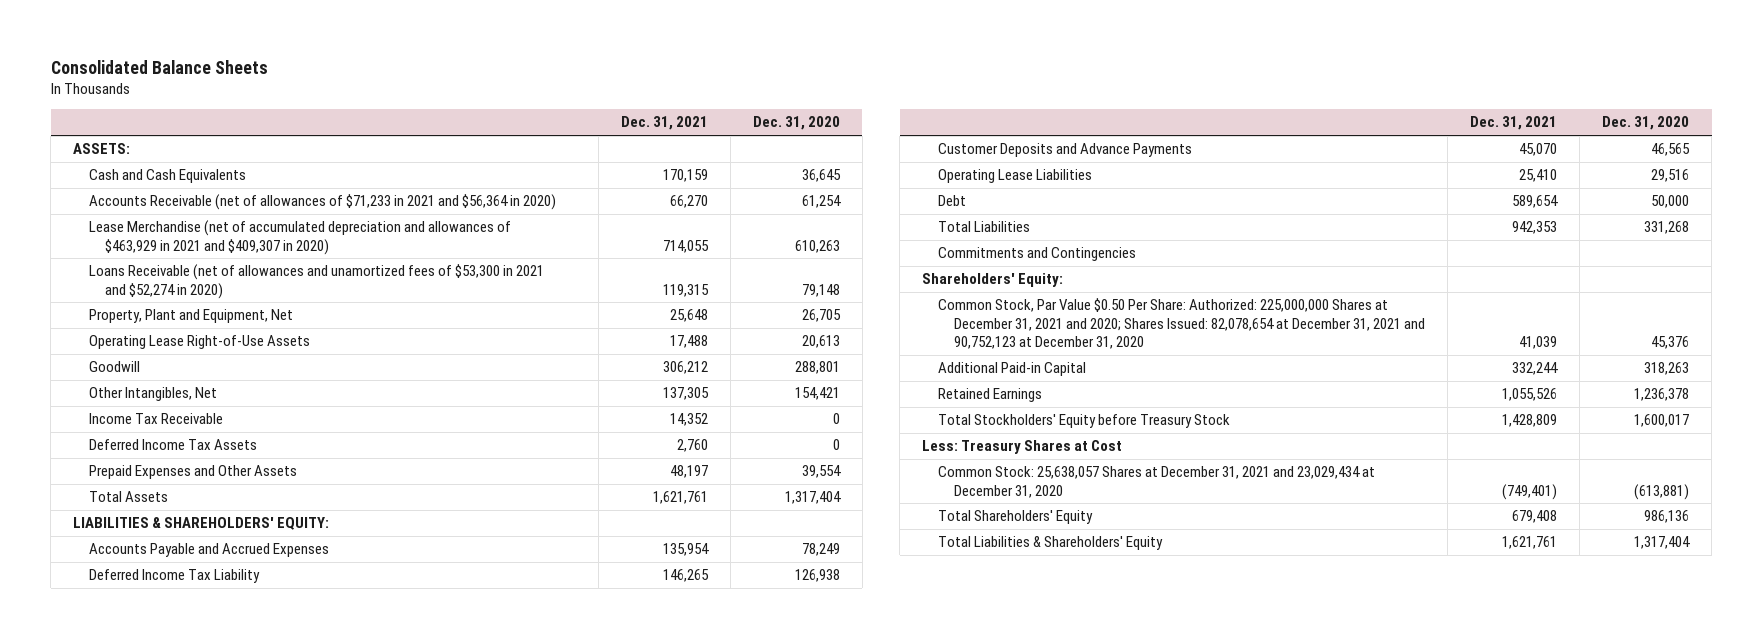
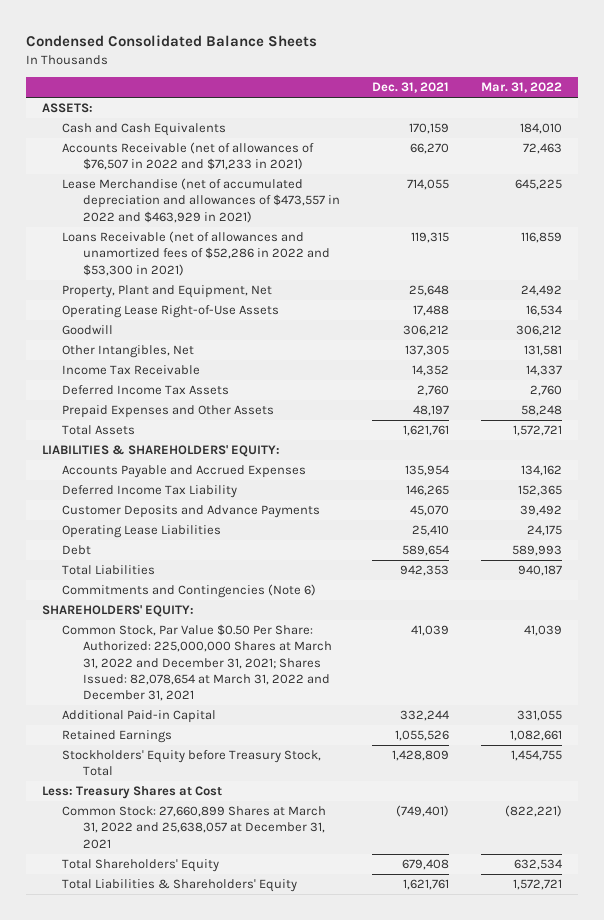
- Consolidated Balance Sheets
+ Condensed Consolidated Balance Sheets
- | Dec. 31, 2021 | Dec. 31, 2020
+ | Dec. 31, 2021 | Mar. 31, 2022
- Accounts Receivable (net of allowances of $71,233 in 2021 and $56,364 in 2020) | 66,270 | 61,254
- Lease Merchandise (net of accumulated depreciation and allowances of $463,929 in 2021 and $409,307 in 2020) | 714,055 | 610,263
- Loans Receivable (net of allowances and unamortized fees of $53,300 in 2021 and $52,274 in 2020) | 119,315 | 79,148
+ Accounts Receivable (net of allowances of $76,507 in 2022 and $71,233 in 2021) | 66,270 | 72,463
+ Lease Merchandise (net of accumulated depreciation and allowances of $473,557 in 2022 and $463,929 in 2021) | 714,055 | 645,225
+ Loans Receivable (net of allowances and unamortized fees of $52,286 in 2022 and $53,300 in 2021) | 119,315 | 116,859
- Commitments and Contingencies
- Shareholders' Equity:
- Common Stock, Par Value $0.50 Per Share: Authorized: 225,000,000 Shares at December 31, 2021 and 2020; Shares Issued: 82,078,654 at December 31, 2021 and 90,752,123 at December 31, 2020 | 41,039 | 45,376
+ Commitments and Contingencies (Note 6)
+ SHAREHOLDERS' EQUITY:
+ Common Stock, Par Value $0.50 Per Share: Authorized: 225,000,000 Shares at March 31, 2022 and December 31, 2021; Shares Issued: 82,078,654 at March 31, 2022 and December 31, 2021 | 41,039 | 41,039
- Total Stockholders' Equity before Treasury Stock | 1,428,809 | 1,600,017
+ Stockholders' Equity before Treasury Stock, Total | 1,428,809 | 1,454,755
- Common Stock: 25,638,057 Shares at December 31, 2021 and 23,029,434 at December 31, 2020 | (749,401) | (613,881)
+ Common Stock: 27,660,899 Shares at March 31, 2022 and 25,638,057 at December 31, 2021 | (749,401) | (822,221)

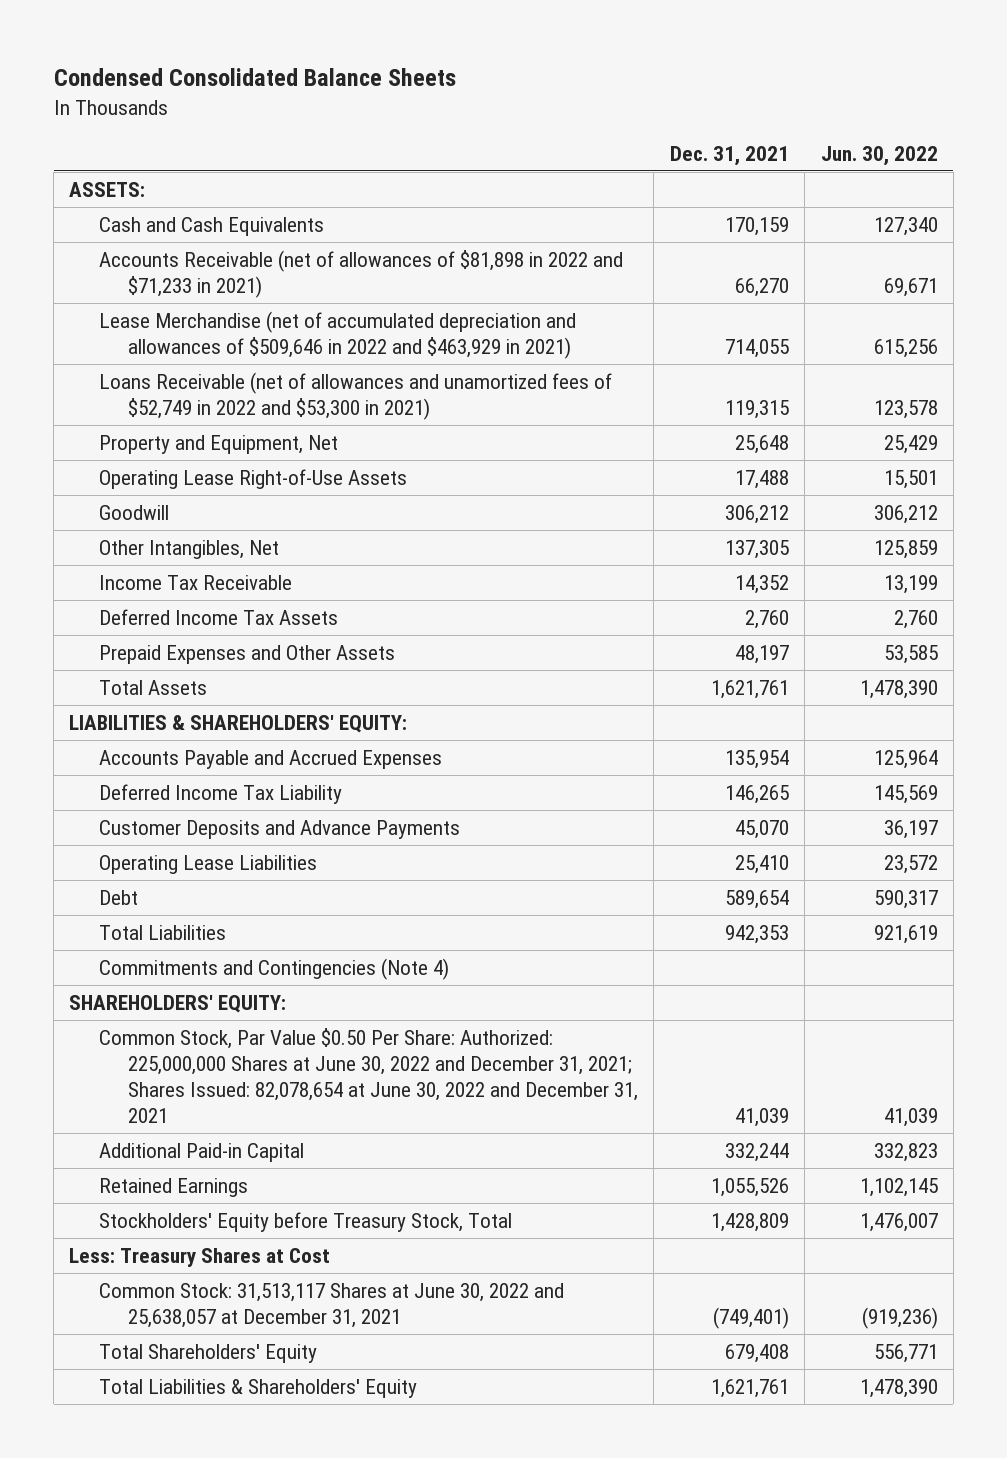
- | Dec. 31, 2021 | Mar. 31, 2022
+ | Dec. 31, 2021 | Jun. 30, 2022
- Accounts Receivable (net of allowances of $76,507 in 2022 and $71,233 in 2021) | 66,270 | 72,463
- Lease Merchandise (net of accumulated depreciation and allowances of $473,557 in 2022 and $463,929 in 2021) | 714,055 | 645,225
- Loans Receivable (net of allowances and unamortized fees of $52,286 in 2022 and $53,300 in 2021) | 119,315 | 116,859
- Property, Plant and Equipment, Net | 25,648 | 24,492
+ Accounts Receivable (net of allowances of $81,898 in 2022 and $71,233 in 2021) | 66,270 | 69,671
+ Lease Merchandise (net of accumulated depreciation and allowances of $509,646 in 2022 and $463,929 in 2021) | 714,055 | 615,256
+ Loans Receivable (net of allowances and unamortized fees of $52,749 in 2022 and $53,300 in 2021) | 119,315 | 123,578
+ Property and Equipment, Net | 25,648 | 25,429
- Commitments and Contingencies (Note 6)
+ Commitments and Contingencies (Note 4)
- Common Stock, Par Value $0.50 Per Share: Authorized: 225,000,000 Shares at March 31, 2022 and December 31, 2021; Shares Issued: 82,078,654 at March 31, 2022 and December 31, 2021 | 41,039 | 41,039
+ Common Stock, Par Value $0.50 Per Share: Authorized: 225,000,000 Shares at June 30, 2022 and December 31, 2021; Shares Issued: 82,078,654 at June 30, 2022 and December 31, 2021 | 41,039 | 41,039
- Common Stock: 27,660,899 Shares at March 31, 2022 and 25,638,057 at December 31, 2021 | (749,401) | (822,221)
+ Common Stock: 31,513,117 Shares at June 30, 2022 and 25,638,057 at December 31, 2021 | (749,401) | (919,236)

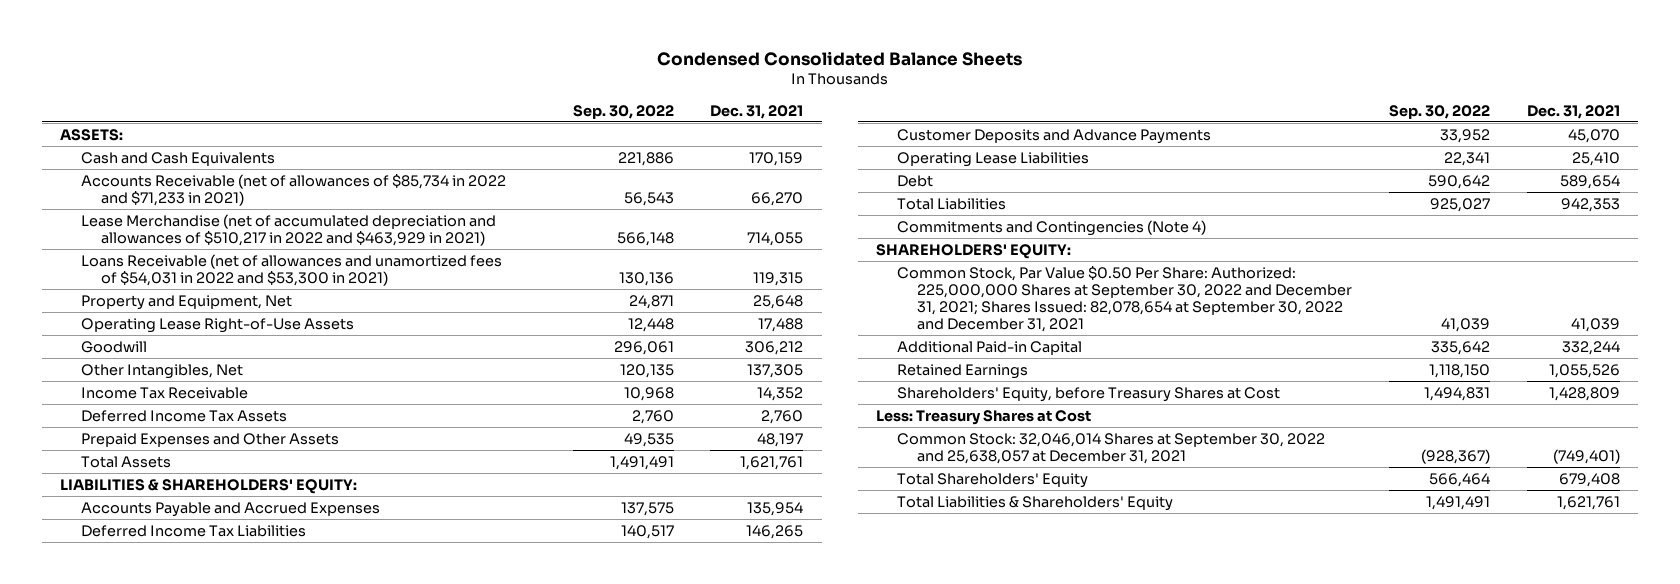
- | Dec. 31, 2021 | Jun. 30, 2022
+ | Sep. 30, 2022 | Dec. 31, 2021
- Accounts Receivable (net of allowances of $81,898 in 2022 and $71,233 in 2021) | 66,270 | 69,671
- Lease Merchandise (net of accumulated depreciation and allowances of $509,646 in 2022 and $463,929 in 2021) | 714,055 | 615,256
- Loans Receivable (net of allowances and unamortized fees of $52,749 in 2022 and $53,300 in 2021) | 119,315 | 123,578
+ Accounts Receivable (net of allowances of $85,734 in 2022 and $71,233 in 2021) | 56,543 | 66,270
+ Lease Merchandise (net of accumulated depreciation and allowances of $510,217 in 2022 and $463,929 in 2021) | 566,148 | 714,055
+ Loans Receivable (net of allowances and unamortized fees of $54,031 in 2022 and $53,300 in 2021) | 130,136 | 119,315
- Deferred Income Tax Liability | 146,265 | 145,569
+ Deferred Income Tax Liabilities | 140,517 | 146,265
- Common Stock, Par Value $0.50 Per Share: Authorized: 225,000,000 Shares at June 30, 2022 and December 31, 2021; Shares Issued: 82,078,654 at June 30, 2022 and December 31, 2021 | 41,039 | 41,039
+ Common Stock, Par Value $0.50 Per Share: Authorized: 225,000,000 Shares at September 30, 2022 and December 31, 2021; Shares Issued: 82,078,654 at September 30, 2022 and December 31, 2021 | 41,039 | 41,039
- Stockholders' Equity before Treasury Stock, Total | 1,428,809 | 1,476,007
+ Shareholders' Equity, before Treasury Shares at Cost | 1,494,831 | 1,428,809
- Common Stock: 31,513,117 Shares at June 30, 2022 and 25,638,057 at December 31, 2021 | (749,401) | (919,236)
+ Common Stock: 32,046,014 Shares at September 30, 2022 and 25,638,057 at December 31, 2021 | (928,367) | (749,401)

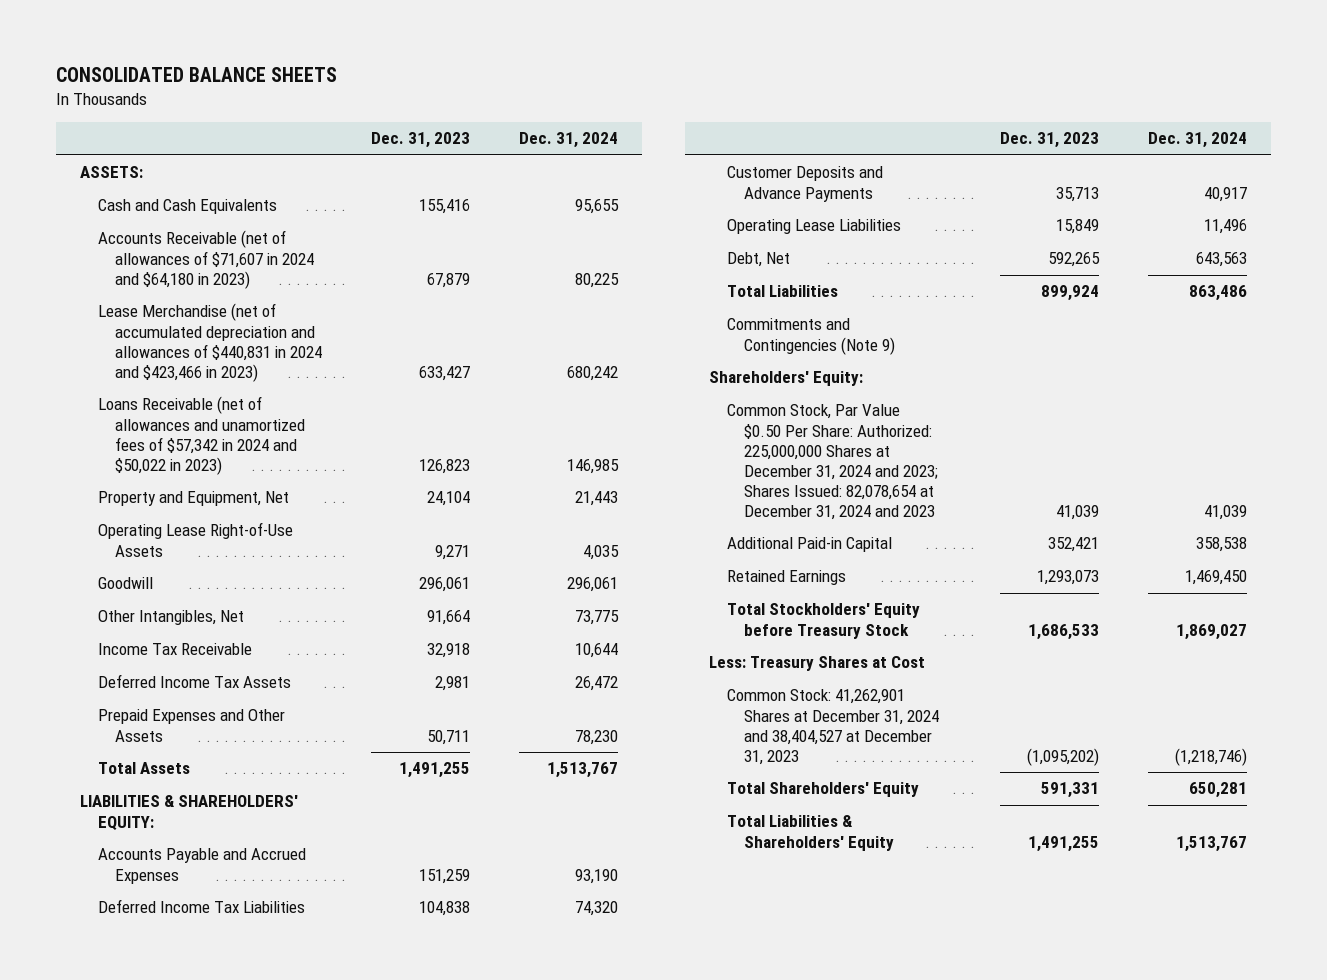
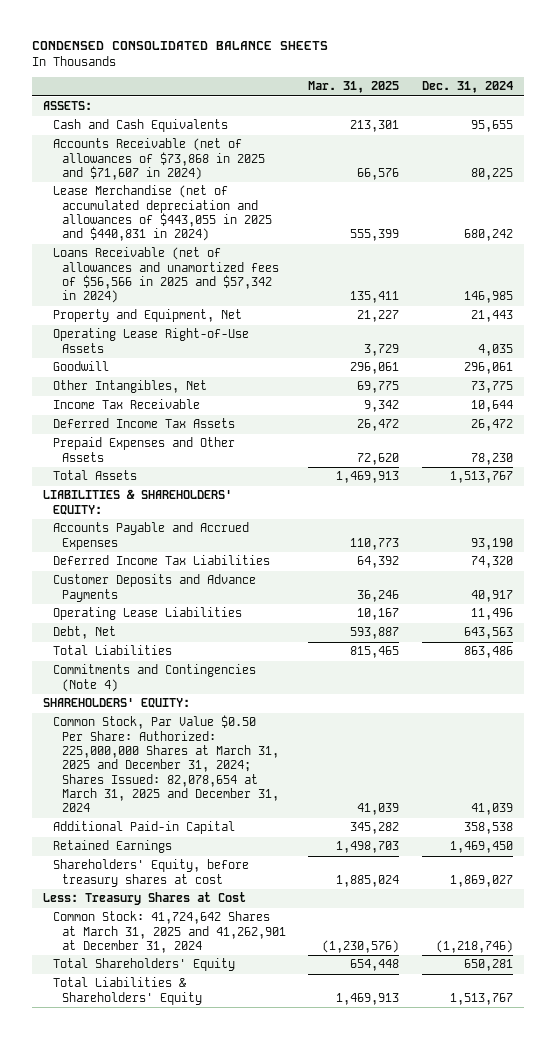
- CONSOLIDATED BALANCE SHEETS
+ CONDENSED CONSOLIDATED BALANCE SHEETS
- | Dec. 31, 2023 | Dec. 31, 2024
+ | Mar. 31, 2025 | Dec. 31, 2024
- Accounts Receivable (net of allowances of $71,607 in 2024 and $64,180 in 2023) | 67,879 | 80,225
- Lease Merchandise (net of accumulated depreciation and allowances of $440,831 in 2024 and $423,466 in 2023) | 633,427 | 680,242
- Loans Receivable (net of allowances and unamortized fees of $57,342 in 2024 and $50,022 in 2023) | 126,823 | 146,985
+ Accounts Receivable (net of allowances of $73,868 in 2025 and $71,607 in 2024) | 66,576 | 80,225
+ Lease Merchandise (net of accumulated depreciation and allowances of $443,055 in 2025 and $440,831 in 2024) | 555,399 | 680,242
+ Loans Receivable (net of allowances and unamortized fees of $56,566 in 2025 and $57,342 in 2024) | 135,411 | 146,985
- Commitments and Contingencies (Note 9)
- Shareholders' Equity:
- Common Stock, Par Value $0.50 Per Share: Authorized: 225,000,000 Shares at December 31, 2024 and 2023; Shares Issued: 82,078,654 at December 31, 2024 and 2023 | 41,039 | 41,039
+ Commitments and Contingencies (Note 4)
+ SHAREHOLDERS' EQUITY:
+ Common Stock, Par Value $0.50 Per Share: Authorized: 225,000,000 Shares at March 31, 2025 and December 31, 2024; Shares Issued: 82,078,654 at March 31, 2025 and December 31, 2024 | 41,039 | 41,039
- Total Stockholders' Equity before Treasury Stock | 1,686,533 | 1,869,027
+ Shareholders' Equity, before treasury shares at cost | 1,885,024 | 1,869,027
- Common Stock: 41,262,901 Shares at December 31, 2024 and 38,404,527 at December 31, 2023 | (1,095,202) | (1,218,746)
+ Common Stock: 41,724,642 Shares at March 31, 2025 and 41,262,901 at December 31, 2024 | (1,230,576) | (1,218,746)

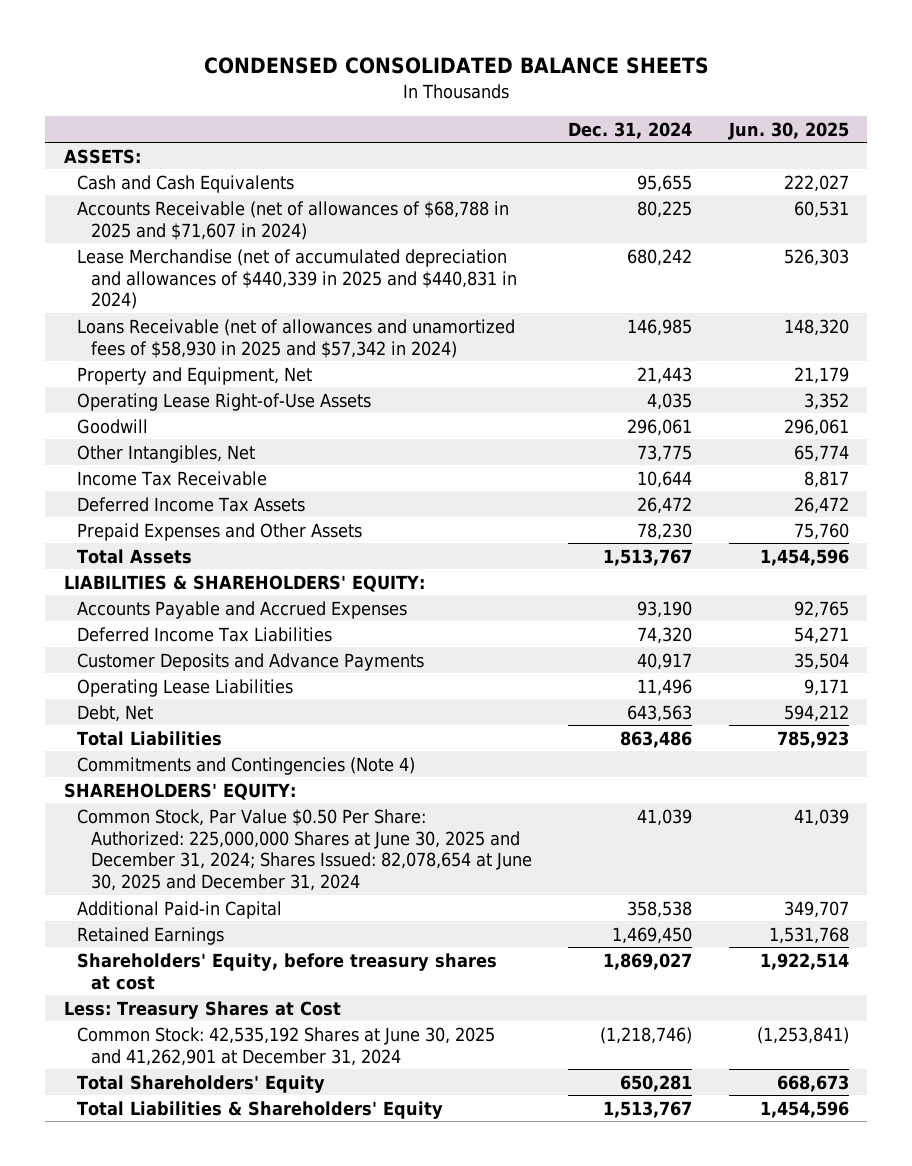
- | Mar. 31, 2025 | Dec. 31, 2024
+ | Dec. 31, 2024 | Jun. 30, 2025
- Accounts Receivable (net of allowances of $73,868 in 2025 and $71,607 in 2024) | 66,576 | 80,225
- Lease Merchandise (net of accumulated depreciation and allowances of $443,055 in 2025 and $440,831 in 2024) | 555,399 | 680,242
- Loans Receivable (net of allowances and unamortized fees of $56,566 in 2025 and $57,342 in 2024) | 135,411 | 146,985
+ Accounts Receivable (net of allowances of $68,788 in 2025 and $71,607 in 2024) | 80,225 | 60,531
+ Lease Merchandise (net of accumulated depreciation and allowances of $440,339 in 2025 and $440,831 in 2024) | 680,242 | 526,303
+ Loans Receivable (net of allowances and unamortized fees of $58,930 in 2025 and $57,342 in 2024) | 146,985 | 148,320
- Common Stock, Par Value $0.50 Per Share: Authorized: 225,000,000 Shares at March 31, 2025 and December 31, 2024; Shares Issued: 82,078,654 at March 31, 2025 and December 31, 2024 | 41,039 | 41,039
+ Common Stock, Par Value $0.50 Per Share: Authorized: 225,000,000 Shares at June 30, 2025 and December 31, 2024; Shares Issued: 82,078,654 at June 30, 2025 and December 31, 2024 | 41,039 | 41,039
- Common Stock: 41,724,642 Shares at March 31, 2025 and 41,262,901 at December 31, 2024 | (1,230,576) | (1,218,746)
+ Common Stock: 42,535,192 Shares at June 30, 2025 and 41,262,901 at December 31, 2024 | (1,218,746) | (1,253,841)

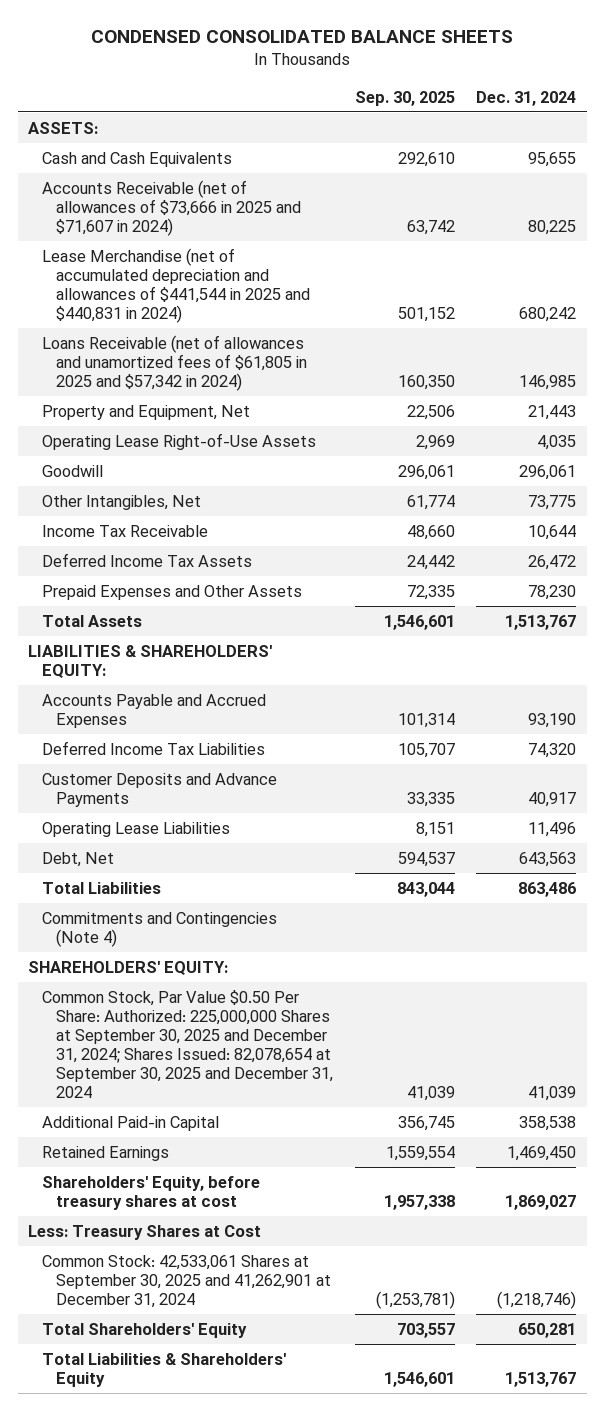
- | Dec. 31, 2024 | Jun. 30, 2025
+ | Sep. 30, 2025 | Dec. 31, 2024
- Accounts Receivable (net of allowances of $68,788 in 2025 and $71,607 in 2024) | 80,225 | 60,531
- Lease Merchandise (net of accumulated depreciation and allowances of $440,339 in 2025 and $440,831 in 2024) | 680,242 | 526,303
- Loans Receivable (net of allowances and unamortized fees of $58,930 in 2025 and $57,342 in 2024) | 146,985 | 148,320
+ Accounts Receivable (net of allowances of $73,666 in 2025 and $71,607 in 2024) | 63,742 | 80,225
+ Lease Merchandise (net of accumulated depreciation and allowances of $441,544 in 2025 and $440,831 in 2024) | 501,152 | 680,242
+ Loans Receivable (net of allowances and unamortized fees of $61,805 in 2025 and $57,342 in 2024) | 160,350 | 146,985
- Common Stock, Par Value $0.50 Per Share: Authorized: 225,000,000 Shares at June 30, 2025 and December 31, 2024; Shares Issued: 82,078,654 at June 30, 2025 and December 31, 2024 | 41,039 | 41,039
+ Common Stock, Par Value $0.50 Per Share: Authorized: 225,000,000 Shares at September 30, 2025 and December 31, 2024; Shares Issued: 82,078,654 at September 30, 2025 and December 31, 2024 | 41,039 | 41,039
- Common Stock: 42,535,192 Shares at June 30, 2025 and 41,262,901 at December 31, 2024 | (1,218,746) | (1,253,841)
+ Common Stock: 42,533,061 Shares at September 30, 2025 and 41,262,901 at December 31, 2024 | (1,253,781) | (1,218,746)

